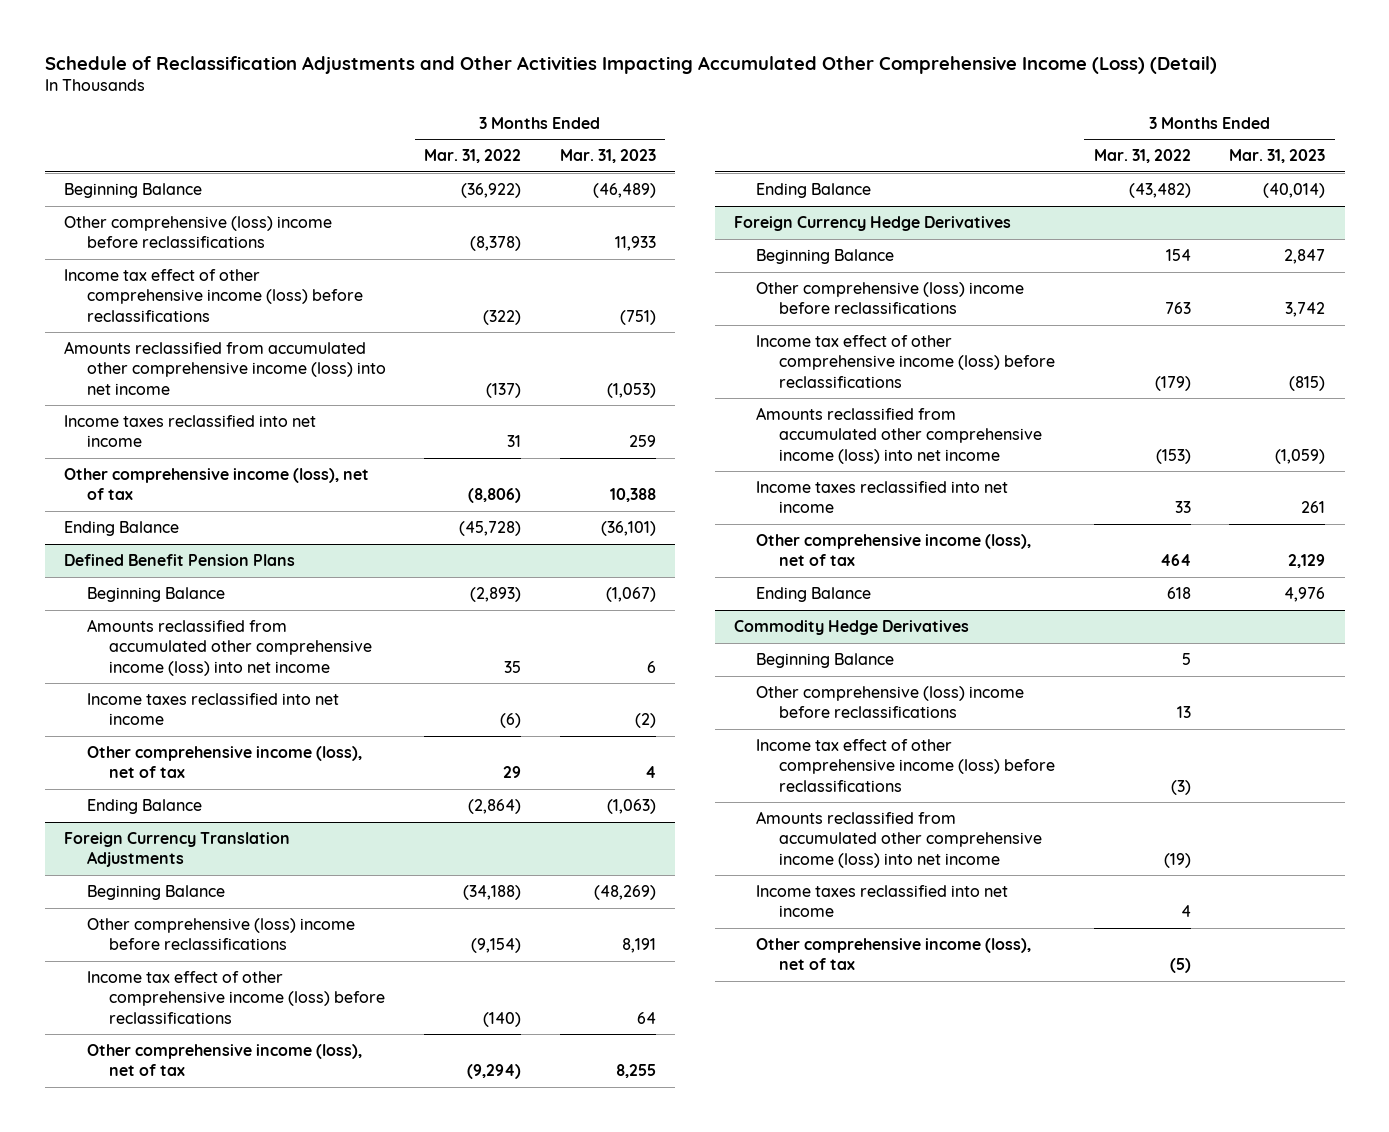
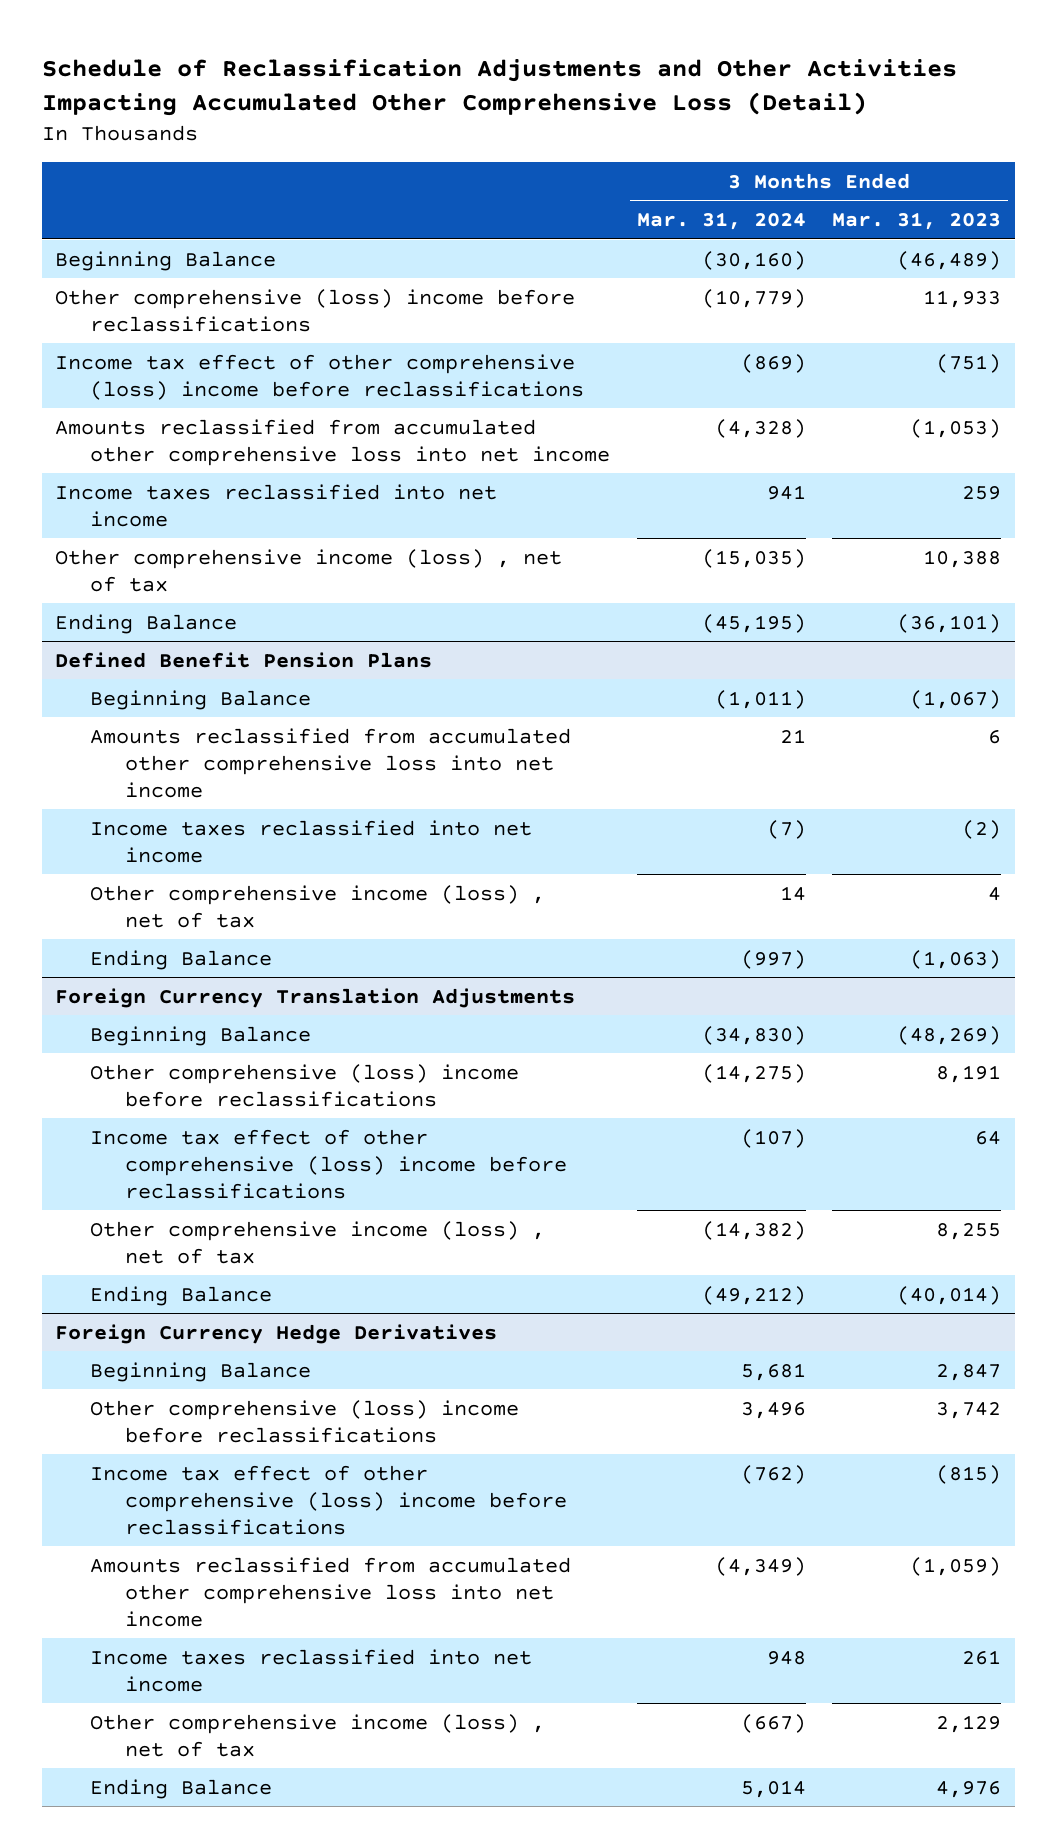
- Schedule of Reclassification Adjustments and Other Activities Impacting Accumulated Other Comprehensive Income (Loss) (Detail)
+ Schedule of Reclassification Adjustments and Other Activities Impacting Accumulated Other Comprehensive Loss (Detail)
- | 3 Months Ended Mar. 31, 2022 | 3 Months Ended Mar. 31, 2023
+ | 3 Months Ended Mar. 31, 2024 | 3 Months Ended Mar. 31, 2023
- Income tax effect of other comprehensive income (loss) before reclassifications | (322) | (751)
- Amounts reclassified from accumulated other comprehensive income (loss) into net income | (137) | (1,053)
+ Income tax effect of other comprehensive (loss) income before reclassifications | (869) | (751)
+ Amounts reclassified from accumulated other comprehensive loss into net income | (4,328) | (1,053)
- Other comprehensive income (loss), net of tax | (8,806) | 10,388
+ Other comprehensive income (loss) , net of tax | (15,035) | 10,388
@ Defined Benefit Pension Plans
- Amounts reclassified from accumulated other comprehensive income (loss) into net income | 35 | 6
+ Amounts reclassified from accumulated other comprehensive loss into net income | 21 | 6
- Other comprehensive income (loss), net of tax | 29 | 4
+ Other comprehensive income (loss) , net of tax | 14 | 4
@ Foreign Currency Translation Adjustments
- Income tax effect of other comprehensive income (loss) before reclassifications | (140) | 64
- Other comprehensive income (loss), net of tax | (9,294) | 8,255
+ Income tax effect of other comprehensive (loss) income before reclassifications | (107) | 64
+ Other comprehensive income (loss) , net of tax | (14,382) | 8,255
@ Foreign Currency Hedge Derivatives
- Income tax effect of other comprehensive income (loss) before reclassifications | (179) | (815)
- Amounts reclassified from accumulated other comprehensive income (loss) into net income | (153) | (1,059)
+ Income tax effect of other comprehensive (loss) income before reclassifications | (762) | (815)
+ Amounts reclassified from accumulated other comprehensive loss into net income | (4,349) | (1,059)
- Other comprehensive income (loss), net of tax | 464 | 2,129
+ Other comprehensive income (loss) , net of tax | (667) | 2,129
- Commodity Hedge Derivatives
- Beginning Balance | 5 |
- Other comprehensive (loss) income before reclassifications | 13 |
- Income tax effect of other comprehensive income (loss) before reclassifications | (3) |
- Amounts reclassified from accumulated other comprehensive income (loss) into net income | (19) |
- Income taxes reclassified into net income | 4 |
- Other comprehensive income (loss), net of tax | (5) |

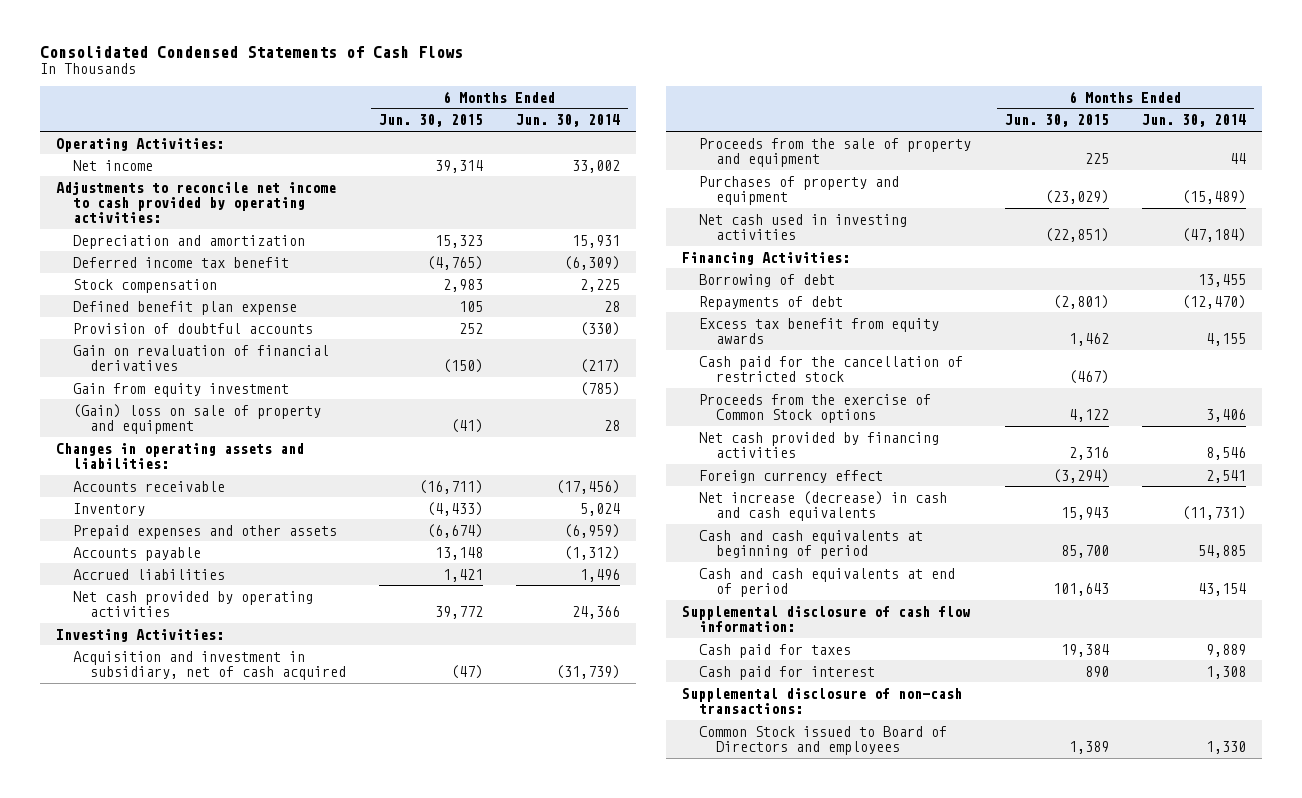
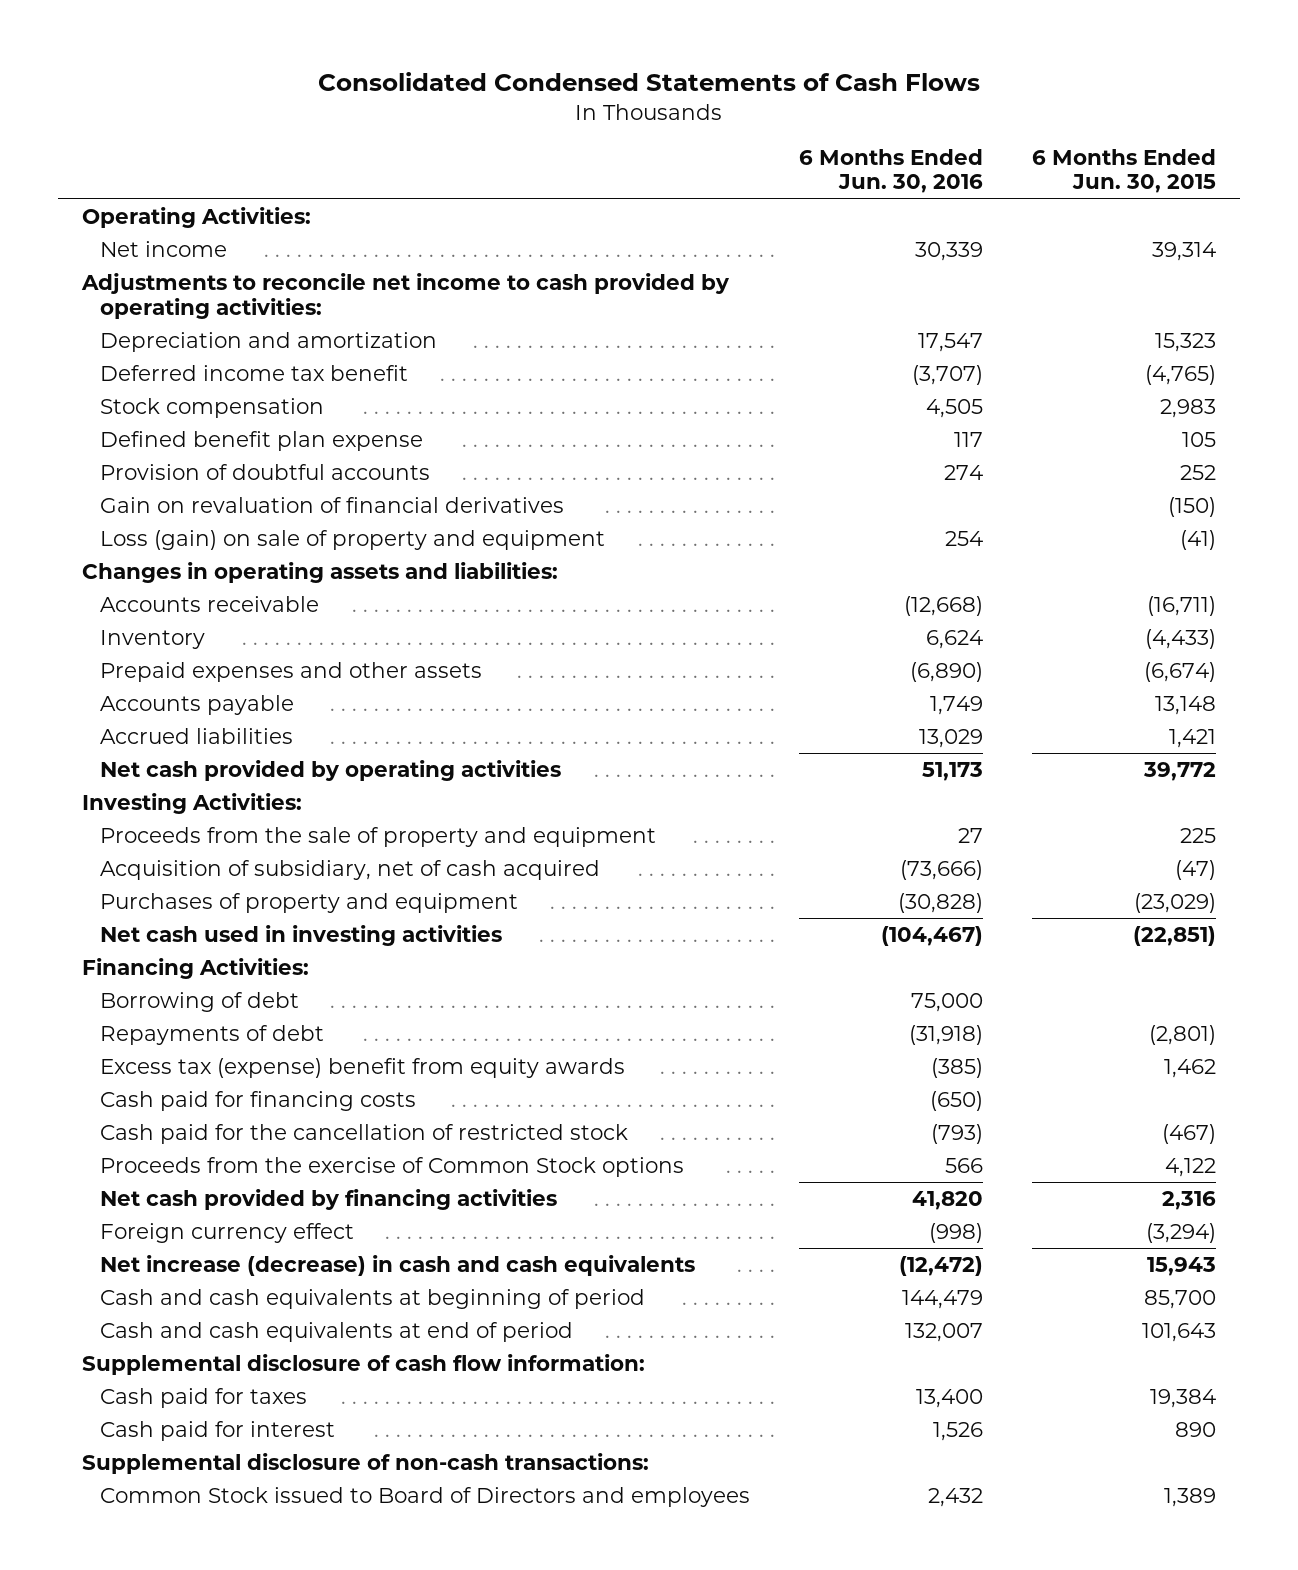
- | 6 Months Ended Jun. 30, 2015 | 6 Months Ended Jun. 30, 2014
+ | 6 Months Ended Jun. 30, 2016 | 6 Months Ended Jun. 30, 2015
- Gain from equity investment | | (785)
- (Gain) loss on sale of property and equipment | (41) | 28
+ Loss (gain) on sale of property and equipment | 254 | (41)
- Acquisition and investment in subsidiary, net of cash acquired | (47) | (31,739)
+ Acquisition of subsidiary, net of cash acquired | (73,666) | (47)
- Excess tax benefit from equity awards | 1,462 | 4,155
+ Excess tax (expense) benefit from equity awards | (385) | 1,462
+ Cash paid for financing costs | (650) |

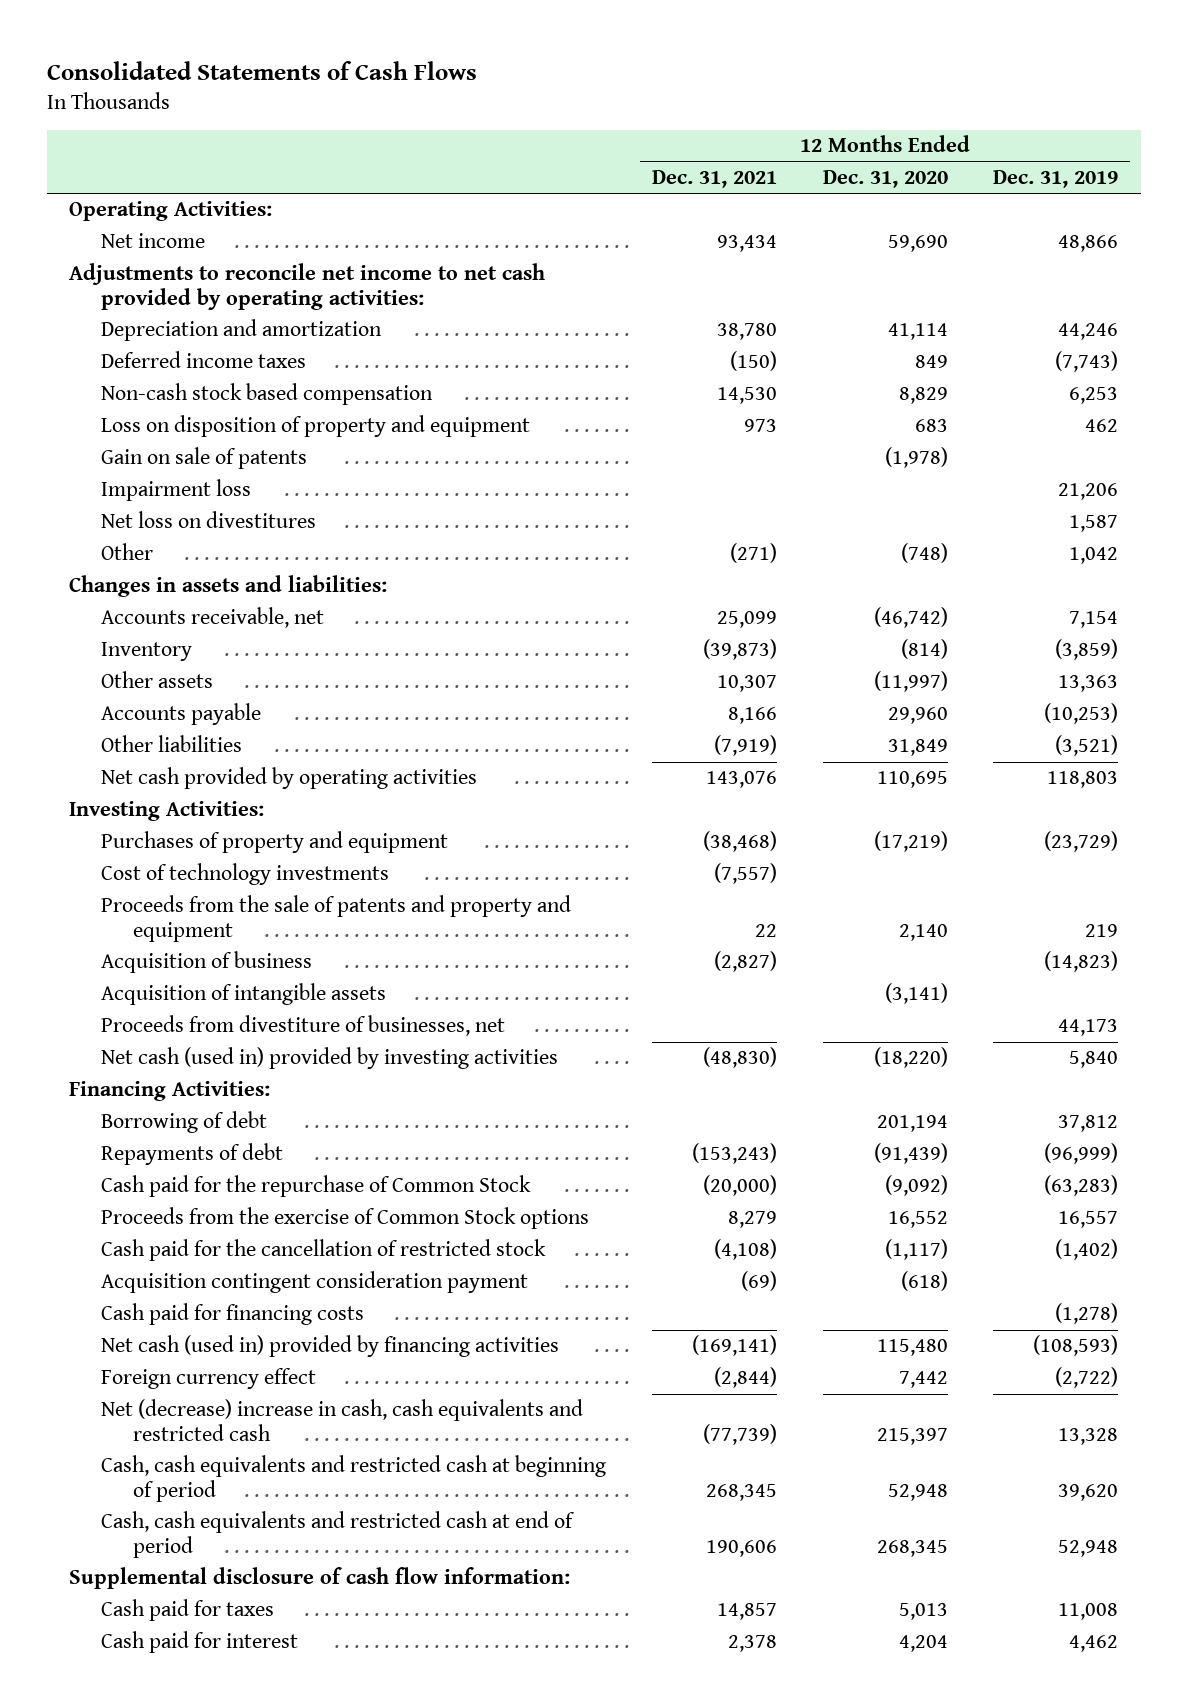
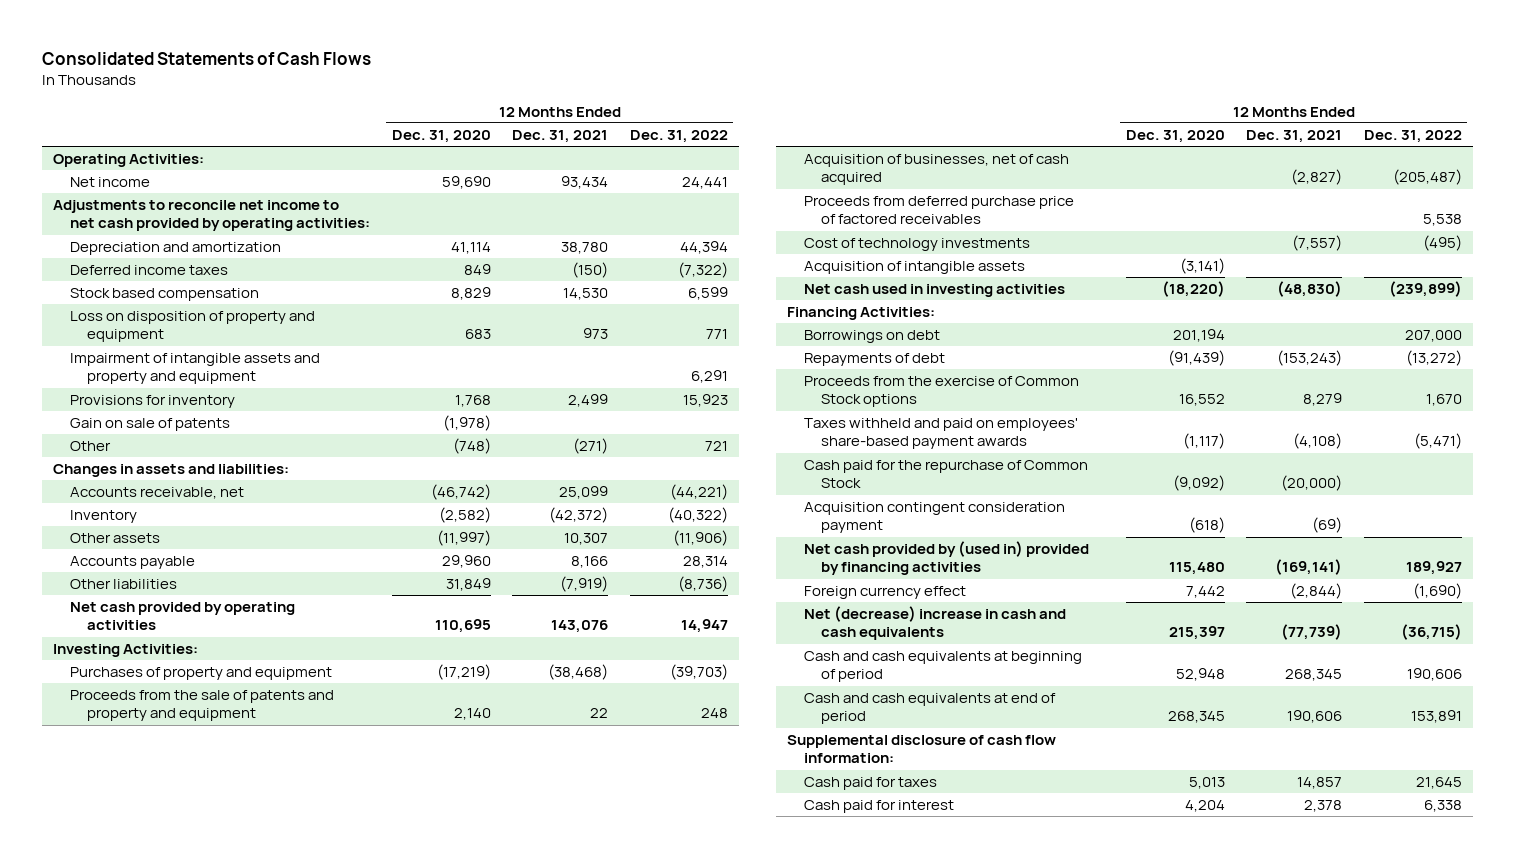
- | 12 Months Ended Dec. 31, 2021 | 12 Months Ended Dec. 31, 2020 | 12 Months Ended Dec. 31, 2019
+ | 12 Months Ended Dec. 31, 2020 | 12 Months Ended Dec. 31, 2021 | 12 Months Ended Dec. 31, 2022
- Non-cash stock based compensation | 14,530 | 8,829 | 6,253
+ Stock based compensation | 8,829 | 14,530 | 6,599
+ Impairment of intangible assets and property and equipment | | | 6,291
+ Provisions for inventory | 1,768 | 2,499 | 15,923
- Impairment loss | | | 21,206
- Net loss on divestitures | | | 1,587
- Inventory | (39,873) | (814) | (3,859)
+ Inventory | (2,582) | (42,372) | (40,322)
- Acquisition of business | (2,827) | | (14,823)
+ Acquisition of businesses, net of cash acquired | | (2,827) | (205,487)
+ Proceeds from deferred purchase price of factored receivables | | | 5,538
moved down: Cost of technology investments | | (7,557) | (495)
- Proceeds from divestiture of businesses, net | | | 44,173
- Net cash (used in) provided by investing activities | (48,830) | (18,220) | 5,840
+ Net cash used in investing activities | (18,220) | (48,830) | (239,899)
- Borrowing of debt | | 201,194 | 37,812
+ Borrowings on debt | 201,194 | | 207,000
- Cash paid for the cancellation of restricted stock | (4,108) | (1,117) | (1,402)
+ Taxes withheld and paid on employees' share-based payment awards | (1,117) | (4,108) | (5,471)
moved down: Cash paid for the repurchase of Common Stock | (9,092) | (20,000) |
- Cash paid for financing costs | | | (1,278)
- Net cash (used in) provided by financing activities | (169,141) | 115,480 | (108,593)
+ Net cash provided by (used in) provided by financing activities | 115,480 | (169,141) | 189,927
- Net (decrease) increase in cash, cash equivalents and restricted cash | (77,739) | 215,397 | 13,328
- Cash, cash equivalents and restricted cash at beginning of period | 268,345 | 52,948 | 39,620
- Cash, cash equivalents and restricted cash at end of period | 190,606 | 268,345 | 52,948
+ Net (decrease) increase in cash and cash equivalents | 215,397 | (77,739) | (36,715)
+ Cash and cash equivalents at beginning of period | 52,948 | 268,345 | 190,606
+ Cash and cash equivalents at end of period | 268,345 | 190,606 | 153,891

